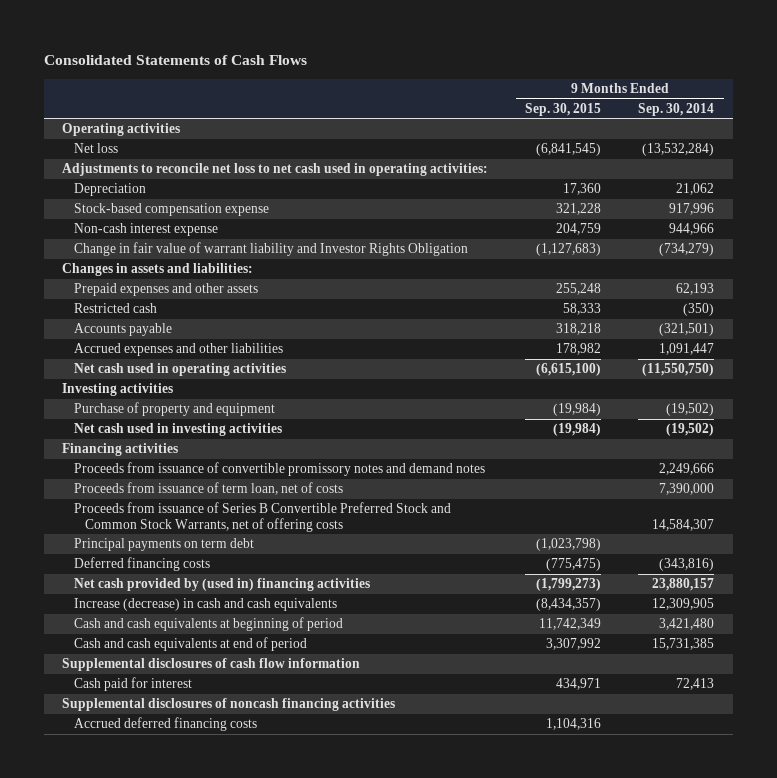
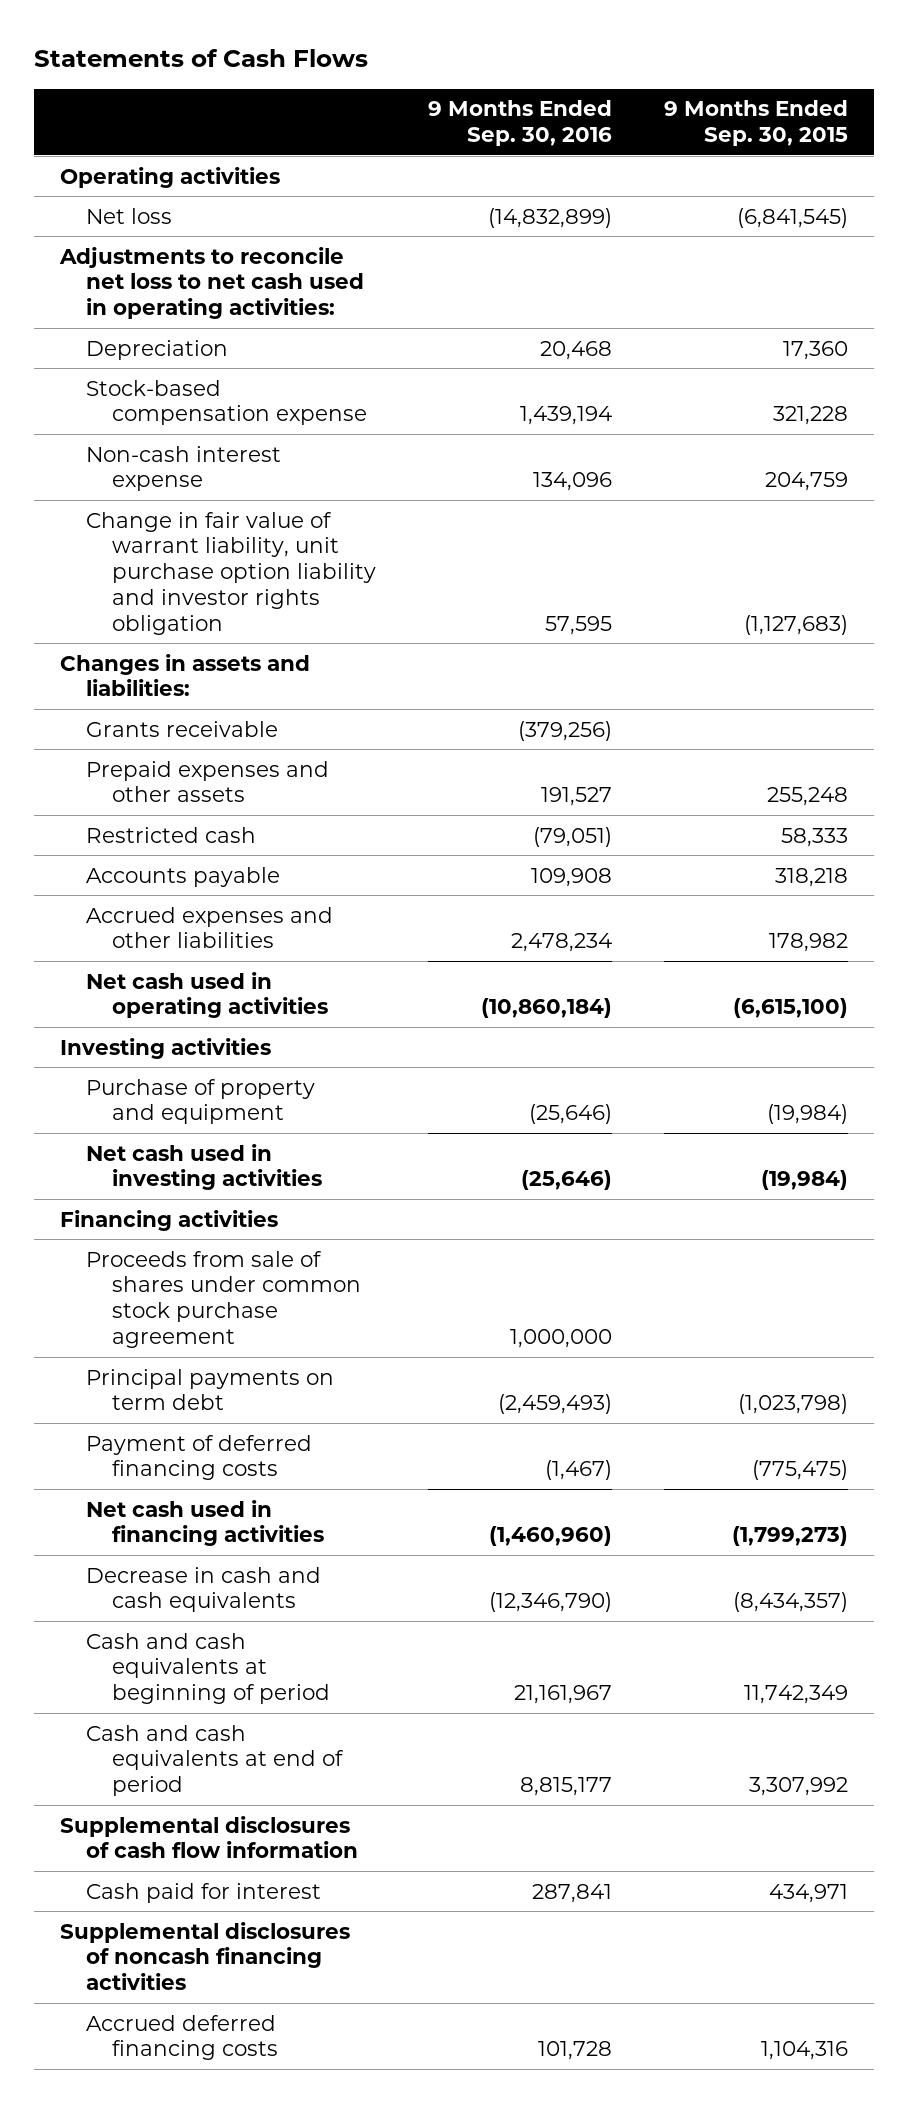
- Consolidated Statements of Cash Flows
+ Statements of Cash Flows
- | 9 Months Ended Sep. 30, 2015 | 9 Months Ended Sep. 30, 2014
+ | 9 Months Ended Sep. 30, 2016 | 9 Months Ended Sep. 30, 2015
- Change in fair value of warrant liability and Investor Rights Obligation | (1,127,683) | (734,279)
+ Change in fair value of warrant liability, unit purchase option liability and investor rights obligation | 57,595 | (1,127,683)
+ Grants receivable | (379,256) |
- Proceeds from issuance of convertible promissory notes and demand notes | | 2,249,666
- Proceeds from issuance of term loan, net of costs | | 7,390,000
- Proceeds from issuance of Series B Convertible Preferred Stock and Common Stock Warrants, net of offering costs | | 14,584,307
+ Proceeds from sale of shares under common stock purchase agreement | 1,000,000 |
- Deferred financing costs | (775,475) | (343,816)
- Net cash provided by (used in) financing activities | (1,799,273) | 23,880,157
- Increase (decrease) in cash and cash equivalents | (8,434,357) | 12,309,905
+ Payment of deferred financing costs | (1,467) | (775,475)
+ Net cash used in financing activities | (1,460,960) | (1,799,273)
+ Decrease in cash and cash equivalents | (12,346,790) | (8,434,357)

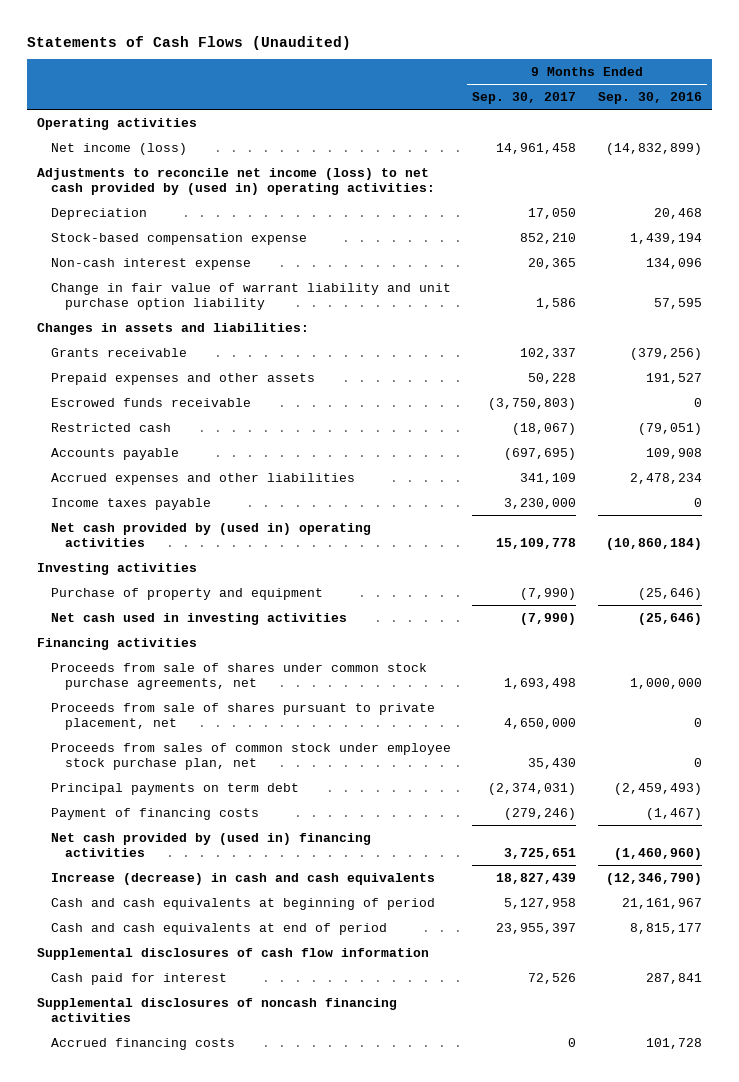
- Statements of Cash Flows
+ Statements of Cash Flows (Unaudited)
- | 9 Months Ended Sep. 30, 2016 | 9 Months Ended Sep. 30, 2015
+ | 9 Months Ended Sep. 30, 2017 | 9 Months Ended Sep. 30, 2016
- Net loss | (14,832,899) | (6,841,545)
- Adjustments to reconcile net loss to net cash used in operating activities:
+ Net income (loss) | 14,961,458 | (14,832,899)
+ Adjustments to reconcile net income (loss) to net cash provided by (used in) operating activities:
- Change in fair value of warrant liability, unit purchase option liability and investor rights obligation | 57,595 | (1,127,683)
+ Change in fair value of warrant liability and unit purchase option liability | 1,586 | 57,595
+ Escrowed funds receivable | (3,750,803) | 0
- Net cash used in operating activities | (10,860,184) | (6,615,100)
+ Income taxes payable | 3,230,000 | 0
+ Net cash provided by (used in) operating activities | 15,109,778 | (10,860,184)
- Proceeds from sale of shares under common stock purchase agreement | 1,000,000 |
+ Proceeds from sale of shares under common stock purchase agreements, net | 1,693,498 | 1,000,000
+ Proceeds from sale of shares pursuant to private placement, net | 4,650,000 | 0
+ Proceeds from sales of common stock under employee stock purchase plan, net | 35,430 | 0
- Payment of deferred financing costs | (1,467) | (775,475)
- Net cash used in financing activities | (1,460,960) | (1,799,273)
- Decrease in cash and cash equivalents | (12,346,790) | (8,434,357)
+ Payment of financing costs | (279,246) | (1,467)
+ Net cash provided by (used in) financing activities | 3,725,651 | (1,460,960)
+ Increase (decrease) in cash and cash equivalents | 18,827,439 | (12,346,790)
- Accrued deferred financing costs | 101,728 | 1,104,316
+ Accrued financing costs | 0 | 101,728

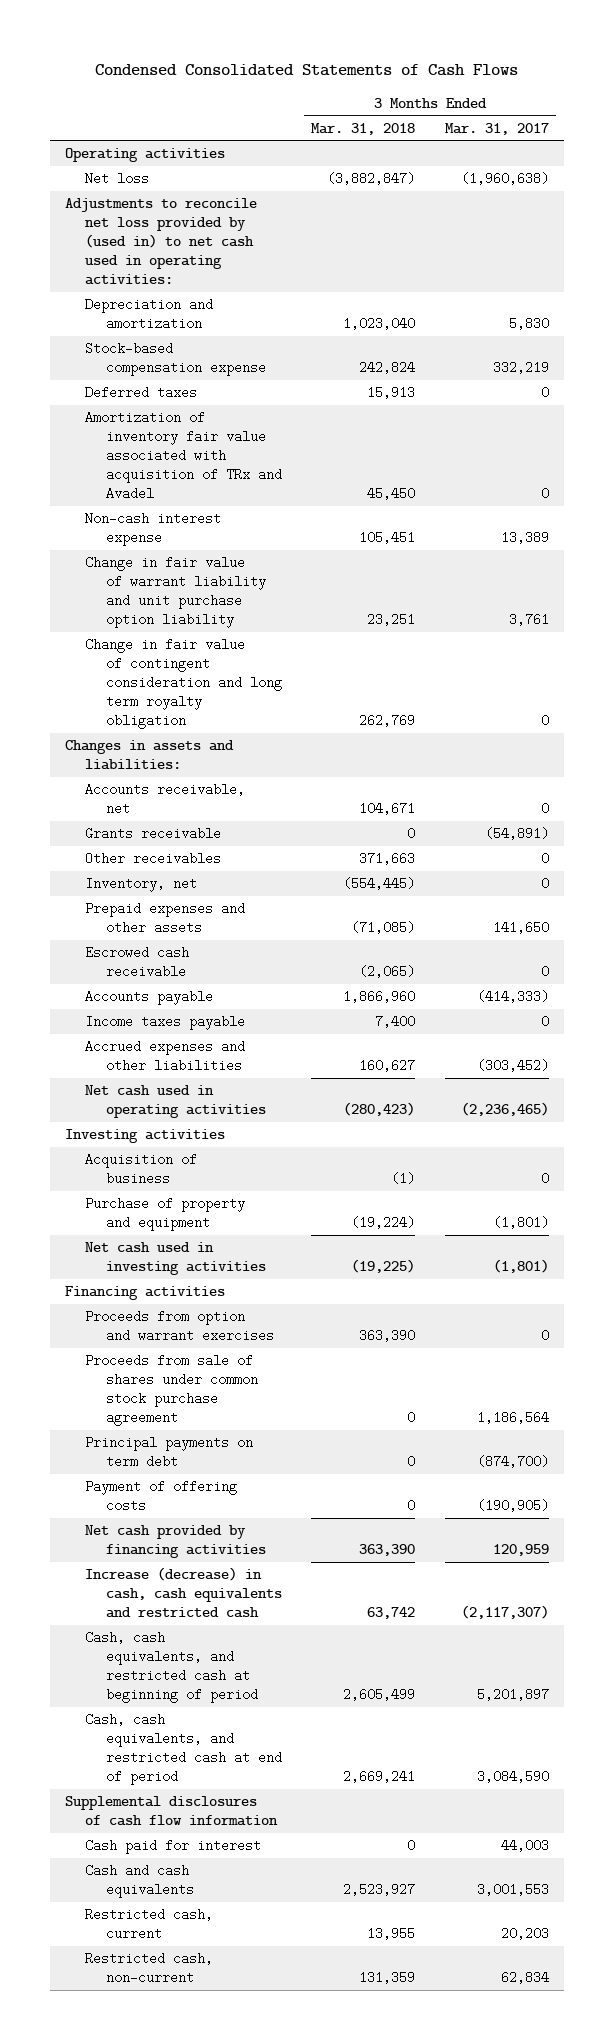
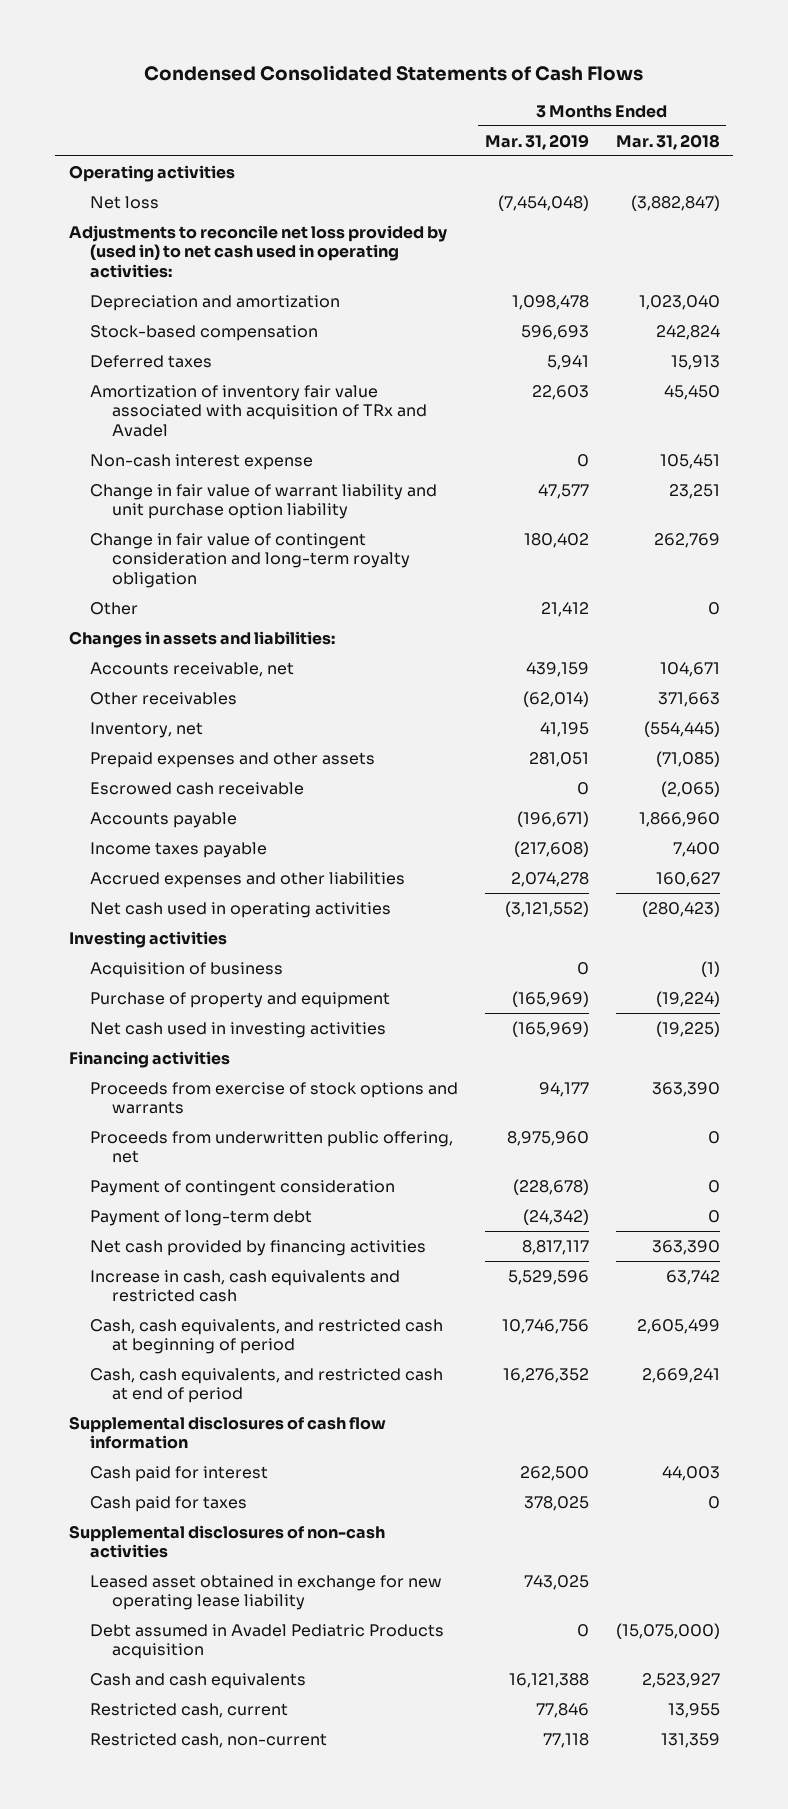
- | 3 Months Ended Mar. 31, 2018 | 3 Months Ended Mar. 31, 2017
+ | 3 Months Ended Mar. 31, 2019 | 3 Months Ended Mar. 31, 2018
- Stock-based compensation expense | 242,824 | 332,219
+ Stock-based compensation | 596,693 | 242,824
- Change in fair value of contingent consideration and long term royalty obligation | 262,769 | 0
+ Change in fair value of contingent consideration and long-term royalty obligation | 180,402 | 262,769
+ Other | 21,412 | 0
- Grants receivable | 0 | (54,891)
- Proceeds from option and warrant exercises | 363,390 | 0
- Proceeds from sale of shares under common stock purchase agreement | 0 | 1,186,564
- Principal payments on term debt | 0 | (874,700)
- Payment of offering costs | 0 | (190,905)
+ Proceeds from exercise of stock options and warrants | 94,177 | 363,390
+ Proceeds from underwritten public offering, net | 8,975,960 | 0
+ Payment of contingent consideration | (228,678) | 0
+ Payment of long-term debt | (24,342) | 0
- Increase (decrease) in cash, cash equivalents and restricted cash | 63,742 | (2,117,307)
+ Increase in cash, cash equivalents and restricted cash | 5,529,596 | 63,742
- Cash paid for interest | 0 | 44,003
+ Cash paid for interest | 262,500 | 44,003
+ Cash paid for taxes | 378,025 | 0
+ Supplemental disclosures of non-cash activities
+ Leased asset obtained in exchange for new operating lease liability | 743,025 |
+ Debt assumed in Avadel Pediatric Products acquisition | 0 | (15,075,000)

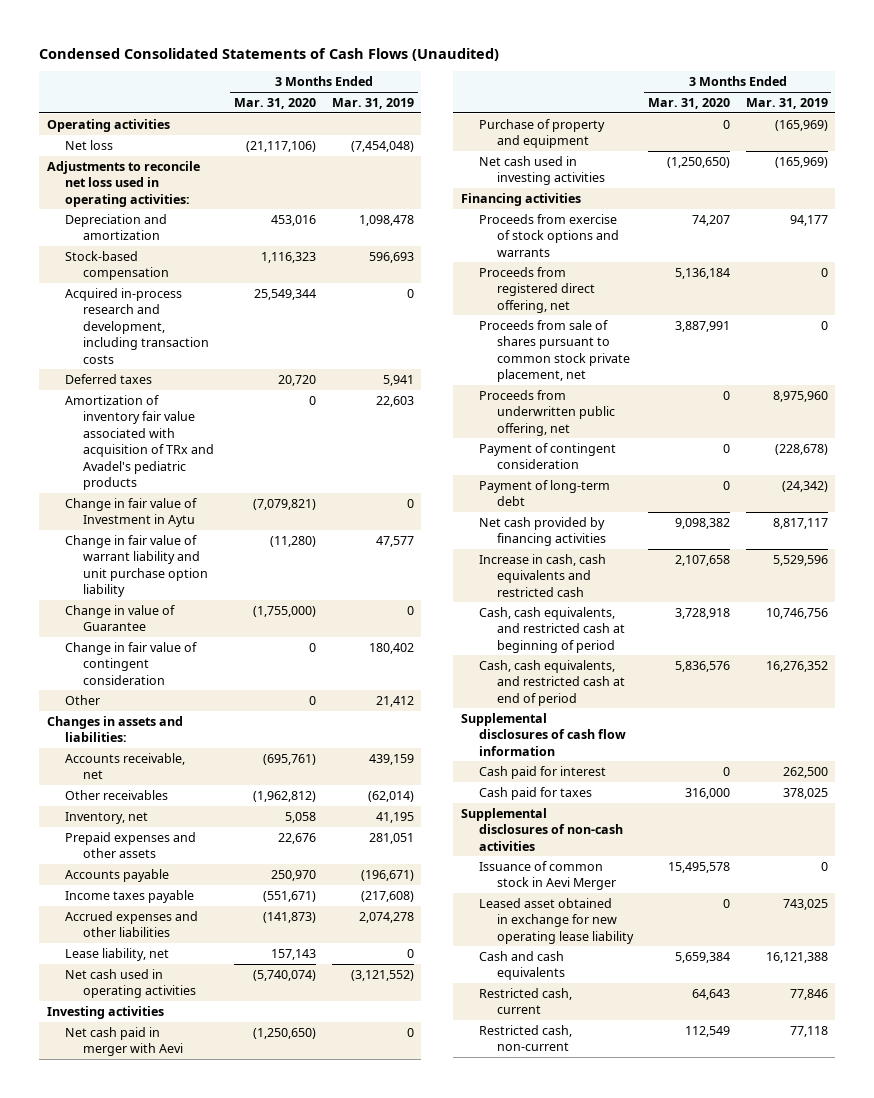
- Condensed Consolidated Statements of Cash Flows
+ Condensed Consolidated Statements of Cash Flows (Unaudited)
- | 3 Months Ended Mar. 31, 2019 | 3 Months Ended Mar. 31, 2018
+ | 3 Months Ended Mar. 31, 2020 | 3 Months Ended Mar. 31, 2019
- Adjustments to reconcile net loss provided by (used in) to net cash used in operating activities:
+ Adjustments to reconcile net loss used in operating activities:
+ Acquired in-process research and development, including transaction costs | 25,549,344 | 0
- Amortization of inventory fair value associated with acquisition of TRx and Avadel | 22,603 | 45,450
- Non-cash interest expense | 0 | 105,451
+ Amortization of inventory fair value associated with acquisition of TRx and Avadel's pediatric products | 0 | 22,603
+ Change in fair value of Investment in Aytu | (7,079,821) | 0
- Change in fair value of contingent consideration and long-term royalty obligation | 180,402 | 262,769
+ Change in value of Guarantee | (1,755,000) | 0
+ Change in fair value of contingent consideration | 0 | 180,402
- Escrowed cash receivable | 0 | (2,065)
+ Lease liability, net | 157,143 | 0
- Acquisition of business | 0 | (1)
+ Net cash paid in merger with Aevi | (1,250,650) | 0
+ Proceeds from registered direct offering, net | 5,136,184 | 0
+ Proceeds from sale of shares pursuant to common stock private placement, net | 3,887,991 | 0
+ Issuance of common stock in Aevi Merger | 15,495,578 | 0
- Debt assumed in Avadel Pediatric Products acquisition | 0 | (15,075,000)

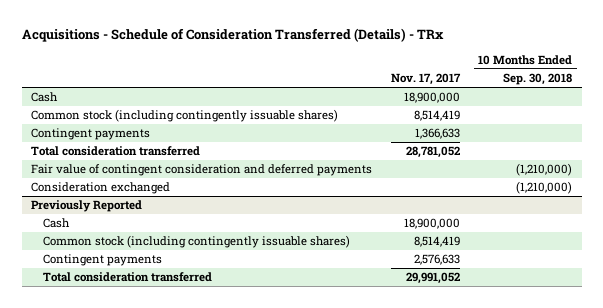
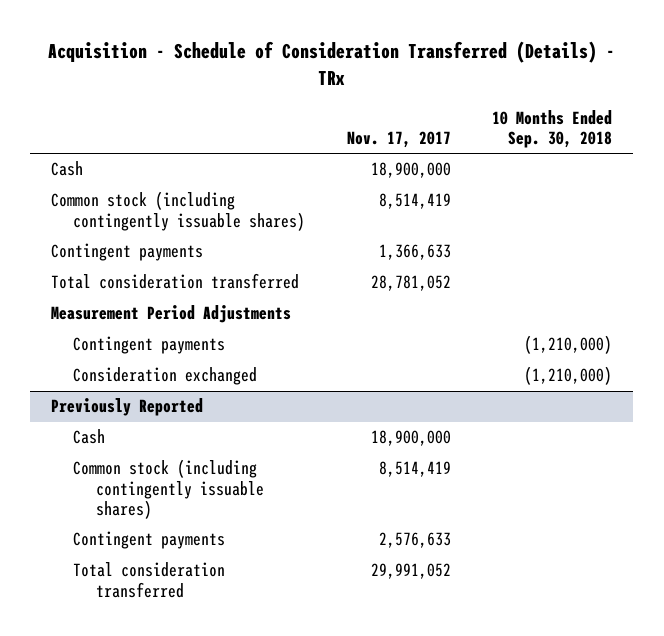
- Acquisitions - Schedule of Consideration Transferred (Details) - TRx
+ Acquisition - Schedule of Consideration Transferred (Details) - TRx
- Fair value of contingent consideration and deferred payments | | (1,210,000)
+ Measurement Period Adjustments
+ Contingent payments | | (1,210,000)

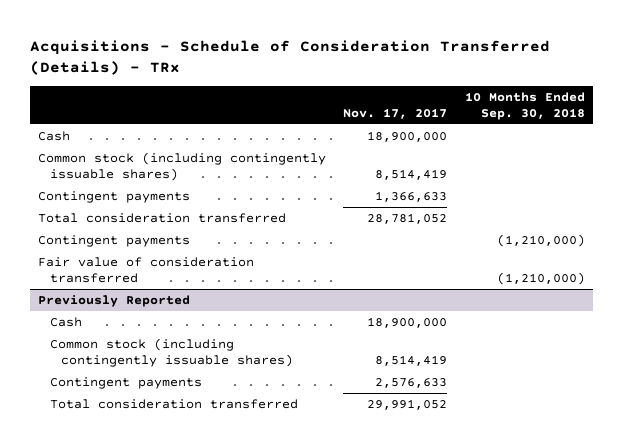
- Acquisition - Schedule of Consideration Transferred (Details) - TRx
+ Acquisitions - Schedule of Consideration Transferred (Details) - TRx
- Measurement Period Adjustments
- Consideration exchanged | | (1,210,000)
+ Fair value of consideration transferred | | (1,210,000)

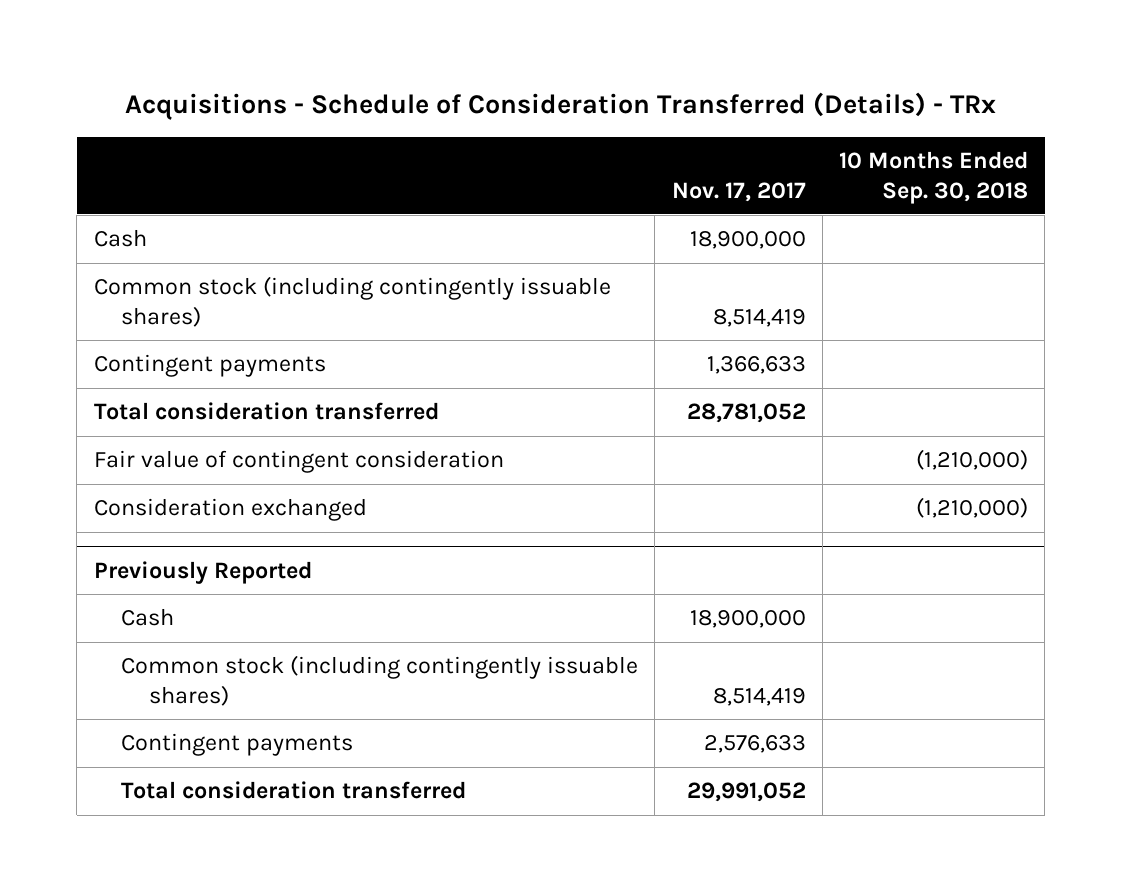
- Contingent payments | | (1,210,000)
- Fair value of consideration transferred | | (1,210,000)
+ Fair value of contingent consideration | | (1,210,000)
+ Consideration exchanged | | (1,210,000)

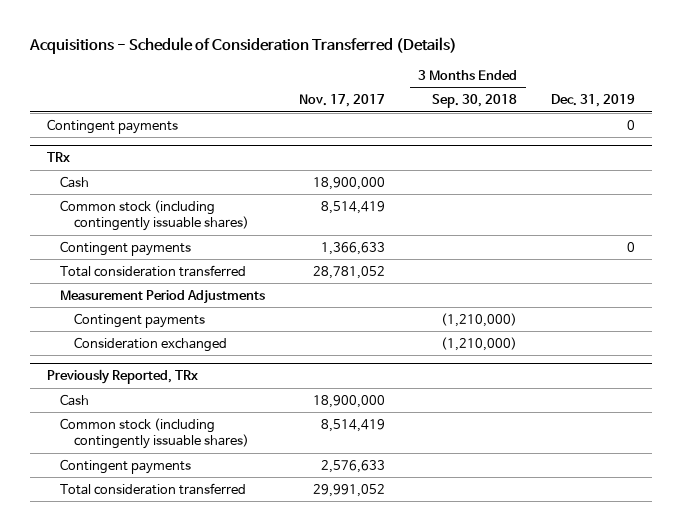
- Acquisitions - Schedule of Consideration Transferred (Details) - TRx
+ Acquisitions - Schedule of Consideration Transferred (Details)
- | Nov. 17, 2017 | 10 Months Ended Sep. 30, 2018
+ | Nov. 17, 2017 | 3 Months Ended Sep. 30, 2018 | Dec. 31, 2019
+ Contingent payments | | | 0
+ TRx
- Fair value of contingent consideration | | (1,210,000)
+ Measurement Period Adjustments
+ Contingent payments | | (1,210,000) |
- Previously Reported
+ Previously Reported, TRx

